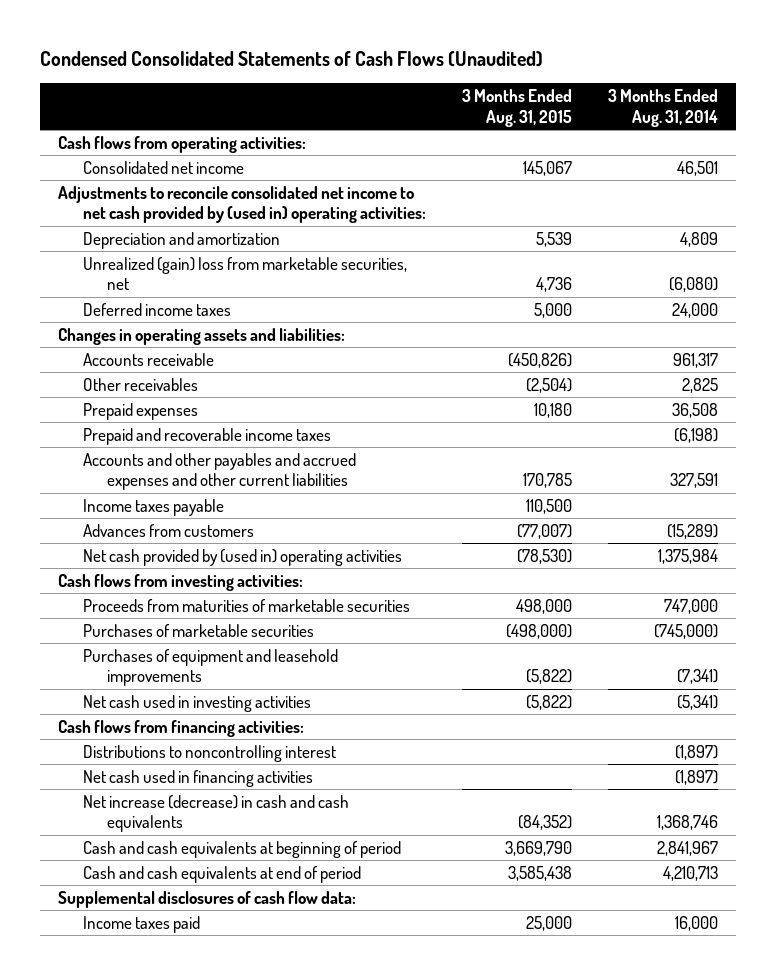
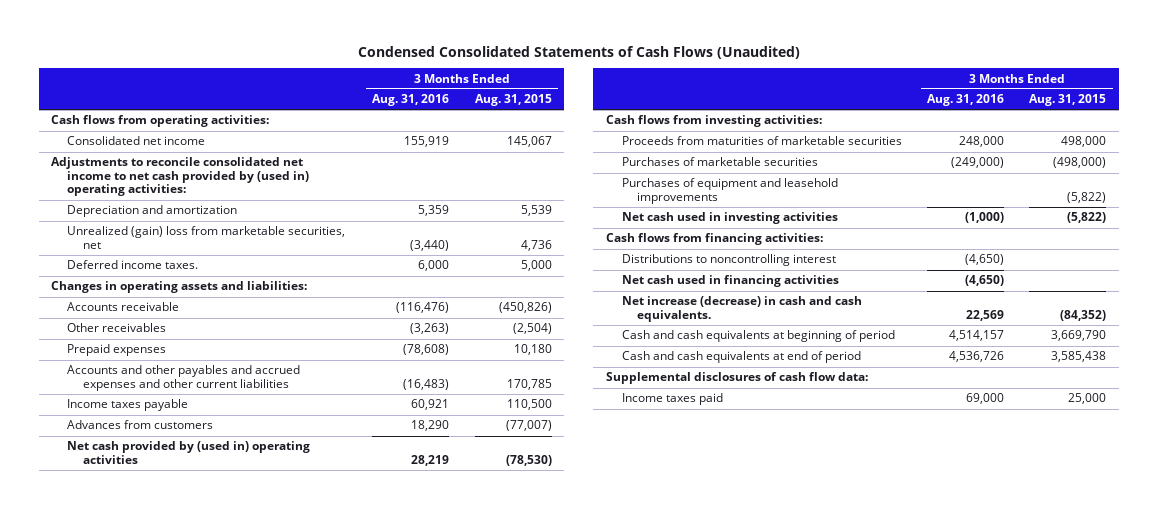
- | 3 Months Ended Aug. 31, 2015 | 3 Months Ended Aug. 31, 2014
+ | 3 Months Ended Aug. 31, 2016 | 3 Months Ended Aug. 31, 2015
- Deferred income taxes | 5,000 | 24,000
+ Deferred income taxes. | 6,000 | 5,000
- Prepaid and recoverable income taxes | | (6,198)
- Net increase (decrease) in cash and cash equivalents | (84,352) | 1,368,746
+ Net increase (decrease) in cash and cash equivalents. | 22,569 | (84,352)

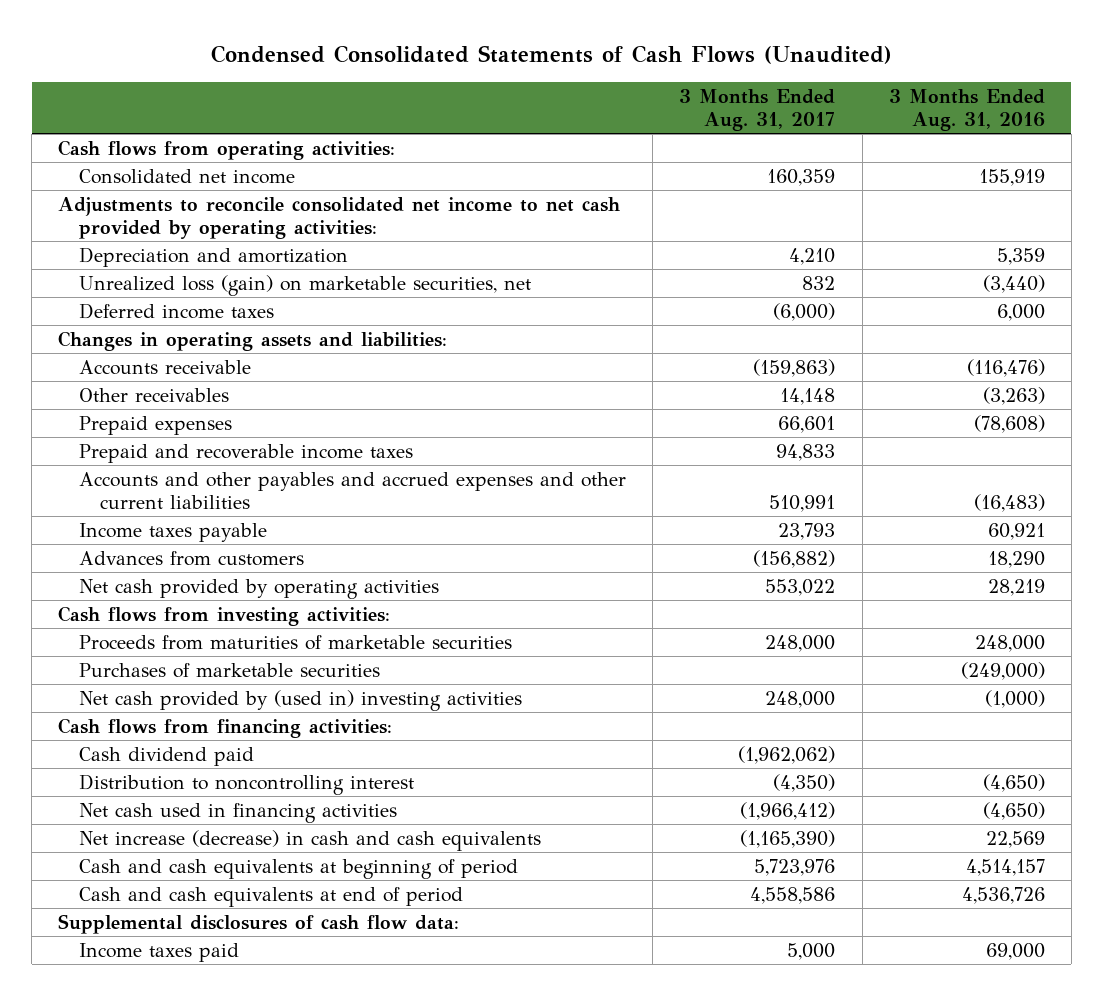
- | 3 Months Ended Aug. 31, 2016 | 3 Months Ended Aug. 31, 2015
+ | 3 Months Ended Aug. 31, 2017 | 3 Months Ended Aug. 31, 2016
- Adjustments to reconcile consolidated net income to net cash provided by (used in) operating activities:
+ Adjustments to reconcile consolidated net income to net cash provided by operating activities:
- Unrealized (gain) loss from marketable securities, net | (3,440) | 4,736
- Deferred income taxes. | 6,000 | 5,000
+ Unrealized loss (gain) on marketable securities, net | 832 | (3,440)
+ Deferred income taxes | (6,000) | 6,000
+ Prepaid and recoverable income taxes | 94,833 |
- Net cash provided by (used in) operating activities | 28,219 | (78,530)
+ Net cash provided by operating activities | 553,022 | 28,219
- Purchases of equipment and leasehold improvements | | (5,822)
- Net cash used in investing activities | (1,000) | (5,822)
+ Net cash provided by (used in) investing activities | 248,000 | (1,000)
- Distributions to noncontrolling interest | (4,650) |
+ Cash dividend paid | (1,962,062) |
+ Distribution to noncontrolling interest | (4,350) | (4,650)
- Net increase (decrease) in cash and cash equivalents. | 22,569 | (84,352)
+ Net increase (decrease) in cash and cash equivalents | (1,165,390) | 22,569

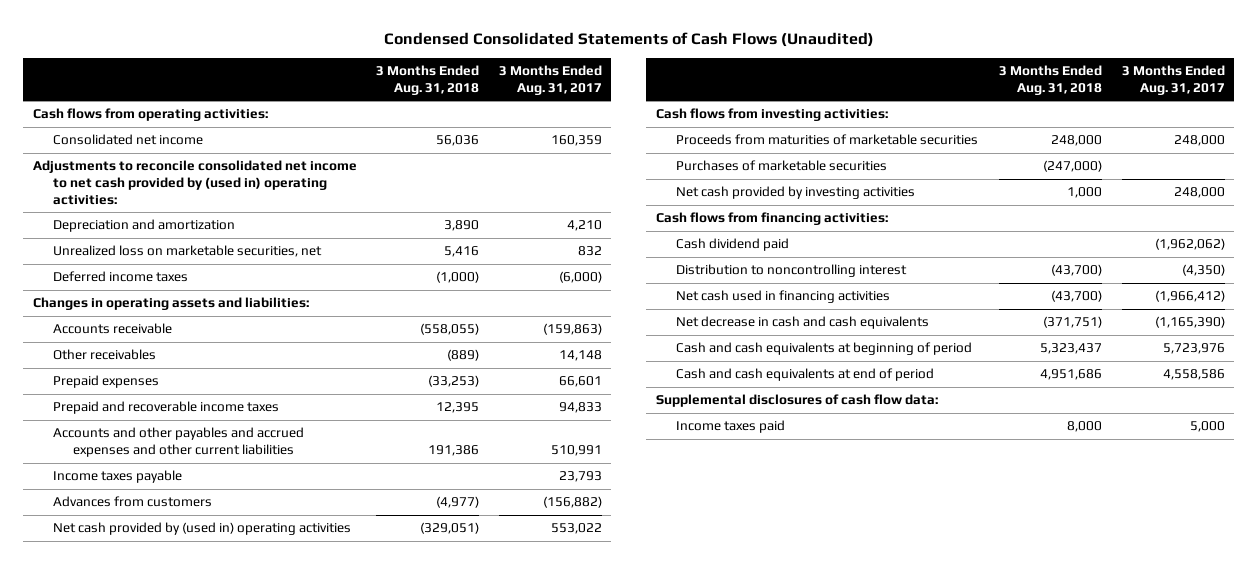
- | 3 Months Ended Aug. 31, 2017 | 3 Months Ended Aug. 31, 2016
+ | 3 Months Ended Aug. 31, 2018 | 3 Months Ended Aug. 31, 2017
- Adjustments to reconcile consolidated net income to net cash provided by operating activities:
+ Adjustments to reconcile consolidated net income to net cash provided by (used in) operating activities:
- Unrealized loss (gain) on marketable securities, net | 832 | (3,440)
+ Unrealized loss on marketable securities, net | 5,416 | 832
- Net cash provided by operating activities | 553,022 | 28,219
+ Net cash provided by (used in) operating activities | (329,051) | 553,022
- Net cash provided by (used in) investing activities | 248,000 | (1,000)
+ Net cash provided by investing activities | 1,000 | 248,000
- Net increase (decrease) in cash and cash equivalents | (1,165,390) | 22,569
+ Net decrease in cash and cash equivalents | (371,751) | (1,165,390)

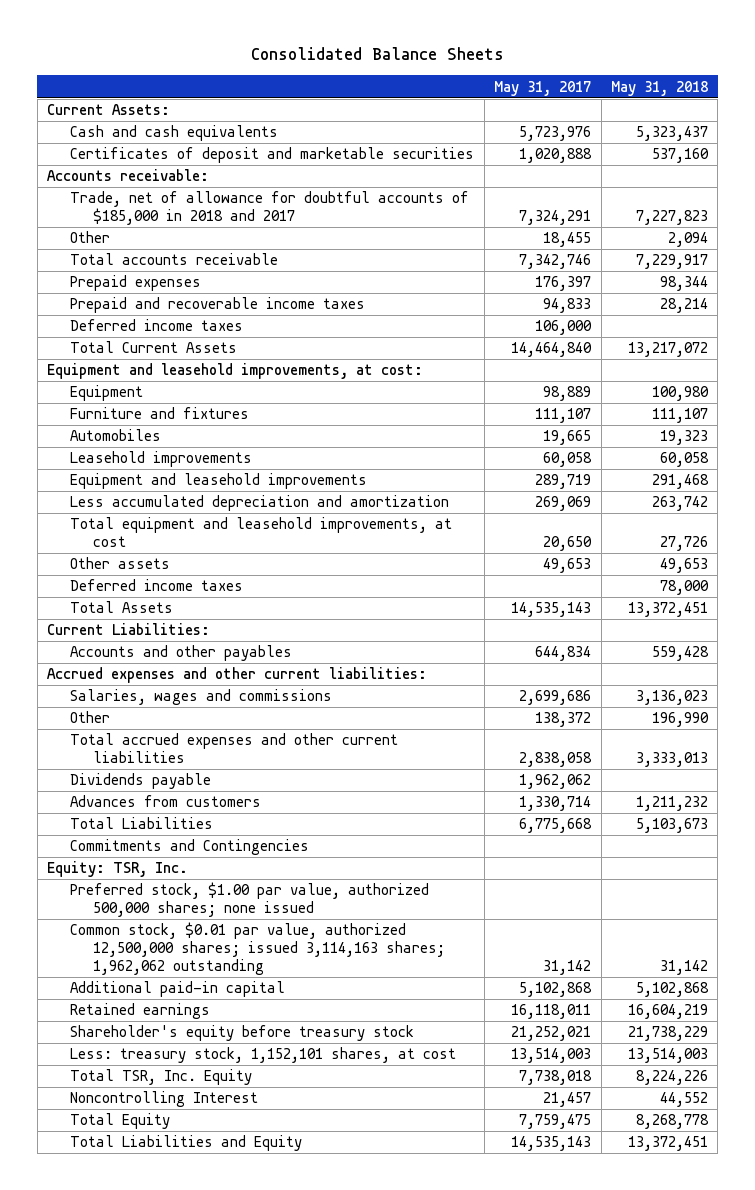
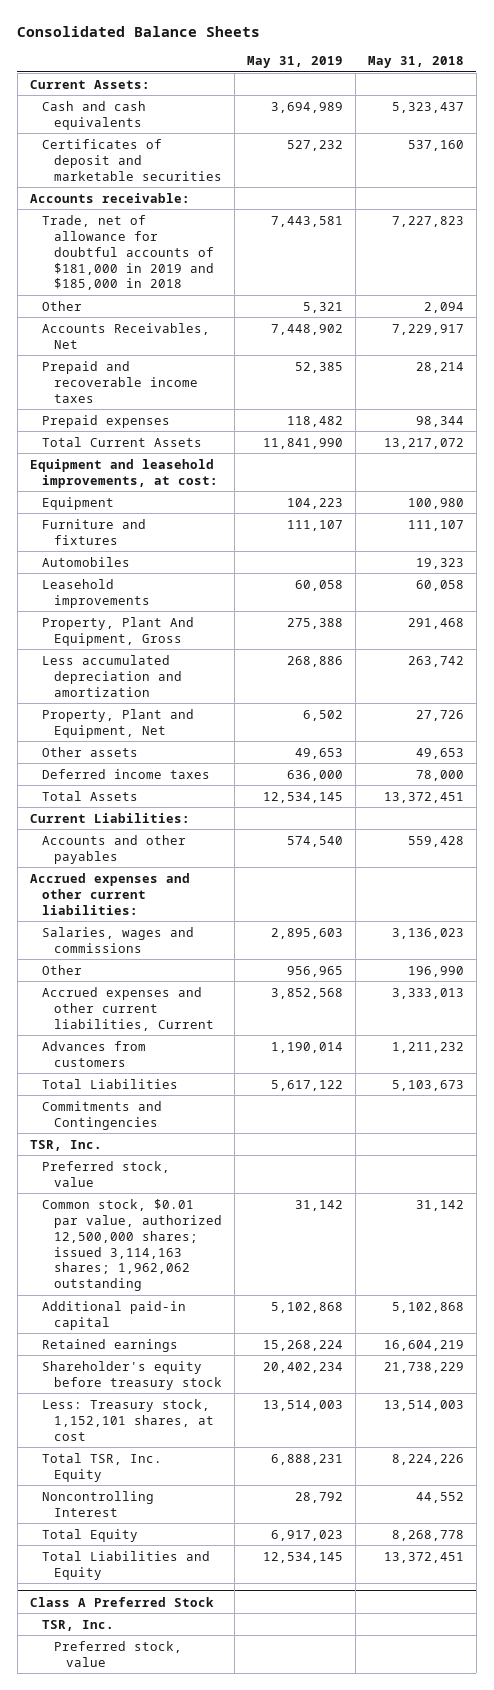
- | May 31, 2017 | May 31, 2018
+ | May 31, 2019 | May 31, 2018
- Trade, net of allowance for doubtful accounts of $185,000 in 2018 and 2017 | 7,324,291 | 7,227,823
+ Trade, net of allowance for doubtful accounts of $181,000 in 2019 and $185,000 in 2018 | 7,443,581 | 7,227,823
- Total accounts receivable | 7,342,746 | 7,229,917
+ Accounts Receivables, Net | 7,448,902 | 7,229,917
- Deferred income taxes | 106,000 |
moved down: Prepaid expenses | 118,482 | 98,344
- Equipment and leasehold improvements | 289,719 | 291,468
+ Property, Plant And Equipment, Gross | 275,388 | 291,468
- Total equipment and leasehold improvements, at cost | 20,650 | 27,726
+ Property, Plant and Equipment, Net | 6,502 | 27,726
- Total accrued expenses and other current liabilities | 2,838,058 | 3,333,013
- Dividends payable | 1,962,062 |
+ Accrued expenses and other current liabilities, Current | 3,852,568 | 3,333,013
- Equity: TSR, Inc.
- Preferred stock, $1.00 par value, authorized 500,000 shares; none issued
+ TSR, Inc.
+ Preferred stock, value
- Less: treasury stock, 1,152,101 shares, at cost | 13,514,003 | 13,514,003
+ Less: Treasury stock, 1,152,101 shares, at cost | 13,514,003 | 13,514,003
+ Class A Preferred Stock
+ TSR, Inc.
+ Preferred stock, value

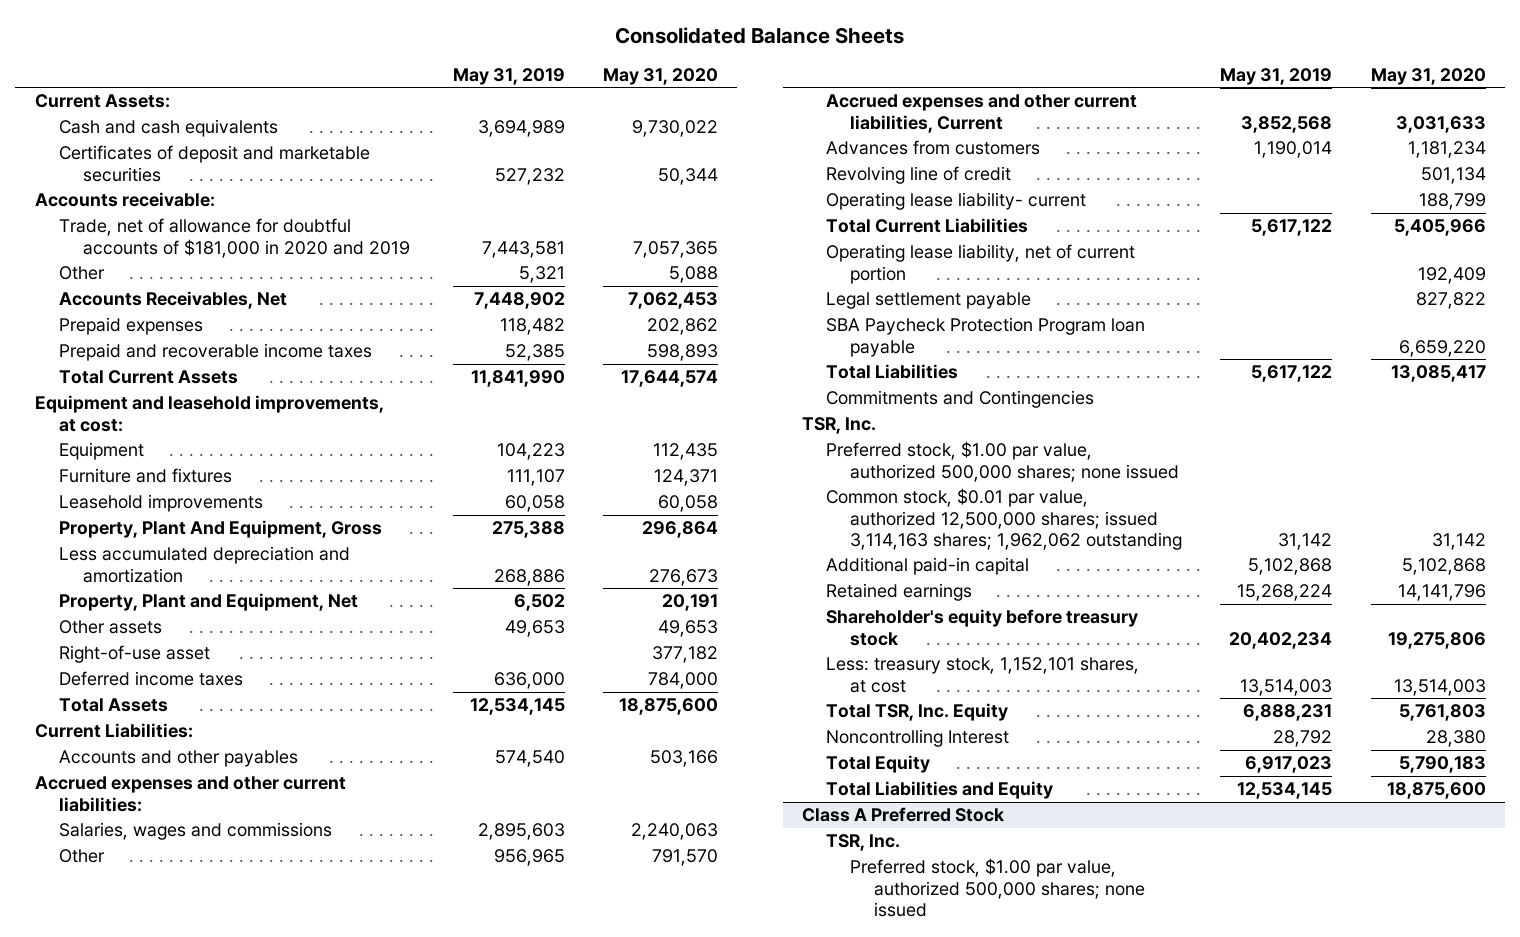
- | May 31, 2019 | May 31, 2018
+ | May 31, 2019 | May 31, 2020
- Trade, net of allowance for doubtful accounts of $181,000 in 2019 and $185,000 in 2018 | 7,443,581 | 7,227,823
+ Trade, net of allowance for doubtful accounts of $181,000 in 2020 and 2019 | 7,443,581 | 7,057,365
moved down: Prepaid and recoverable income taxes | 52,385 | 598,893
- Automobiles | | 19,323
+ Right-of-use asset | | 377,182
+ Revolving line of credit | | 501,134
+ Operating lease liability- current | | 188,799
+ Total Current Liabilities | 5,617,122 | 5,405,966
+ Operating lease liability, net of current portion | | 192,409
+ Legal settlement payable | | 827,822
+ SBA Paycheck Protection Program loan payable | | 6,659,220
- Preferred stock, value
+ Preferred stock, $1.00 par value, authorized 500,000 shares; none issued
- Less: Treasury stock, 1,152,101 shares, at cost | 13,514,003 | 13,514,003
+ Less: treasury stock, 1,152,101 shares, at cost | 13,514,003 | 13,514,003
@ Class A Preferred Stock
- Preferred stock, value
+ Preferred stock, $1.00 par value, authorized 500,000 shares; none issued

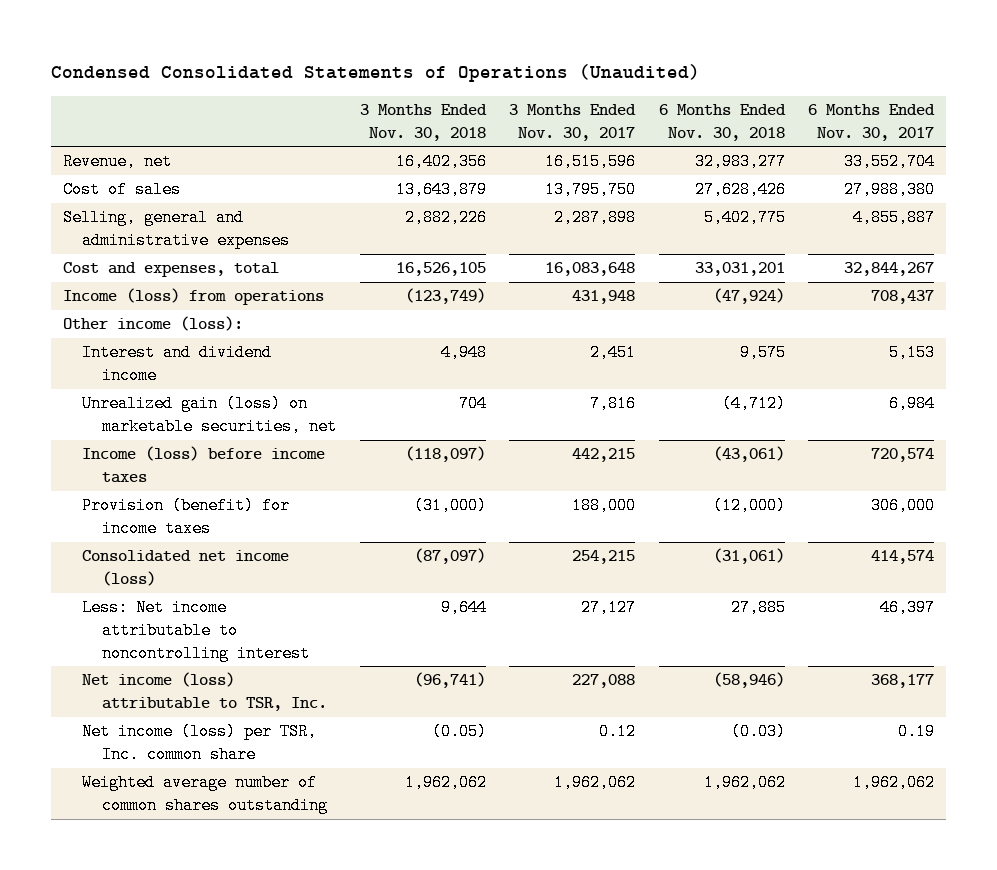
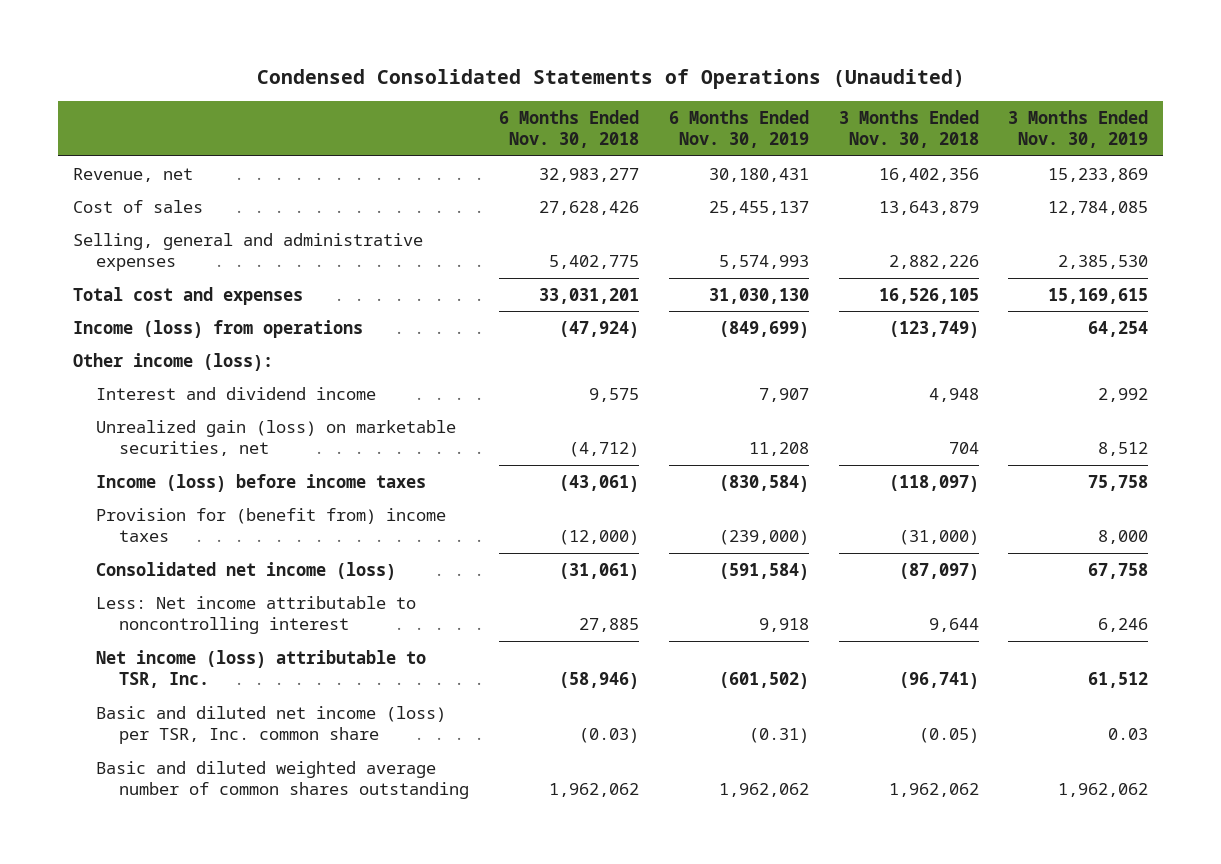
- | 3 Months Ended Nov. 30, 2018 | 3 Months Ended Nov. 30, 2017 | 6 Months Ended Nov. 30, 2018 | 6 Months Ended Nov. 30, 2017
+ | 6 Months Ended Nov. 30, 2018 | 6 Months Ended Nov. 30, 2019 | 3 Months Ended Nov. 30, 2018 | 3 Months Ended Nov. 30, 2019
- Cost and expenses, total | 16,526,105 | 16,083,648 | 33,031,201 | 32,844,267
+ Total cost and expenses | 33,031,201 | 31,030,130 | 16,526,105 | 15,169,615
- Provision (benefit) for income taxes | (31,000) | 188,000 | (12,000) | 306,000
+ Provision for (benefit from) income taxes | (12,000) | (239,000) | (31,000) | 8,000
- Net income (loss) per TSR, Inc. common share | (0.05) | 0.12 | (0.03) | 0.19
- Weighted average number of common shares outstanding | 1,962,062 | 1,962,062 | 1,962,062 | 1,962,062
+ Basic and diluted net income (loss) per TSR, Inc. common share | (0.03) | (0.31) | (0.05) | 0.03
+ Basic and diluted weighted average number of common shares outstanding | 1,962,062 | 1,962,062 | 1,962,062 | 1,962,062

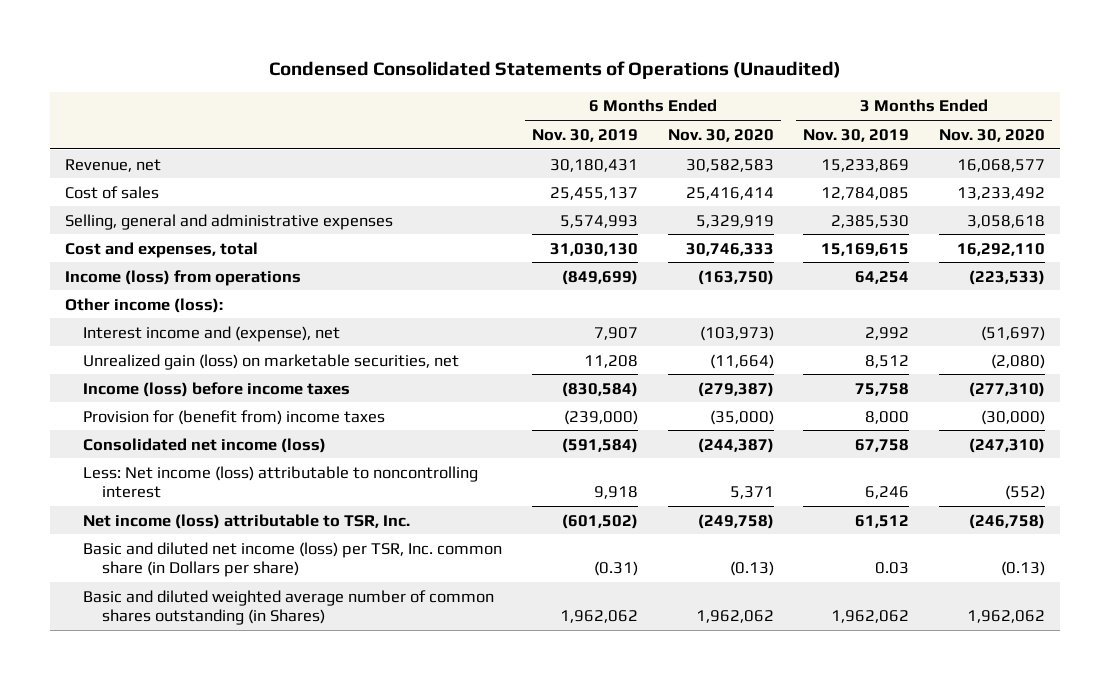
- | 6 Months Ended Nov. 30, 2018 | 6 Months Ended Nov. 30, 2019 | 3 Months Ended Nov. 30, 2018 | 3 Months Ended Nov. 30, 2019
+ | 6 Months Ended Nov. 30, 2019 | 6 Months Ended Nov. 30, 2020 | 3 Months Ended Nov. 30, 2019 | 3 Months Ended Nov. 30, 2020
- Total cost and expenses | 33,031,201 | 31,030,130 | 16,526,105 | 15,169,615
+ Cost and expenses, total | 31,030,130 | 30,746,333 | 15,169,615 | 16,292,110
- Interest and dividend income | 9,575 | 7,907 | 4,948 | 2,992
+ Interest income and (expense), net | 7,907 | (103,973) | 2,992 | (51,697)
- Less: Net income attributable to noncontrolling interest | 27,885 | 9,918 | 9,644 | 6,246
+ Less: Net income (loss) attributable to noncontrolling interest | 9,918 | 5,371 | 6,246 | (552)
- Basic and diluted net income (loss) per TSR, Inc. common share | (0.03) | (0.31) | (0.05) | 0.03
- Basic and diluted weighted average number of common shares outstanding | 1,962,062 | 1,962,062 | 1,962,062 | 1,962,062
+ Basic and diluted net income (loss) per TSR, Inc. common share (in Dollars per share) | (0.31) | (0.13) | 0.03 | (0.13)
+ Basic and diluted weighted average number of common shares outstanding (in Shares) | 1,962,062 | 1,962,062 | 1,962,062 | 1,962,062

